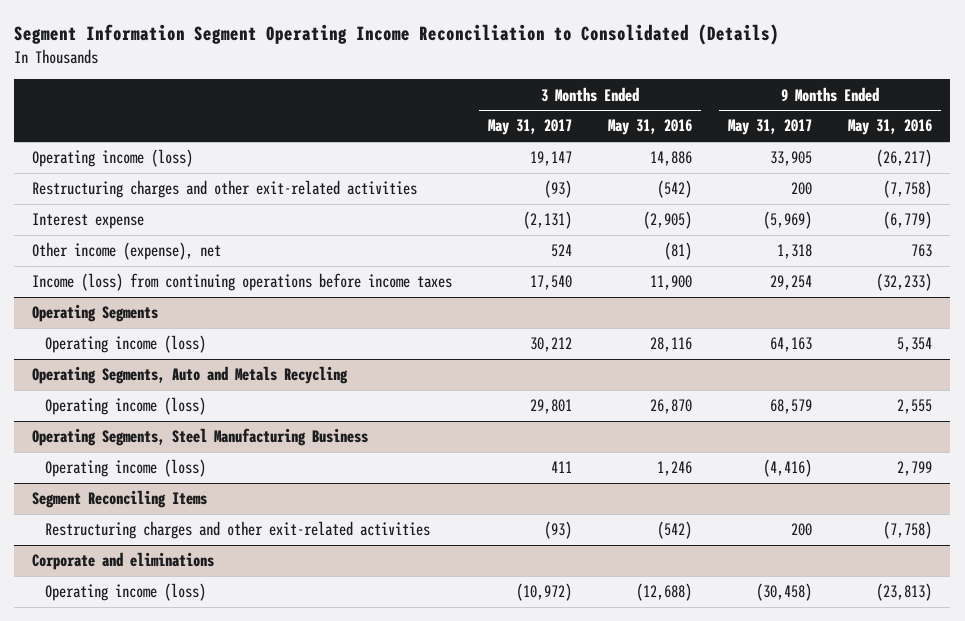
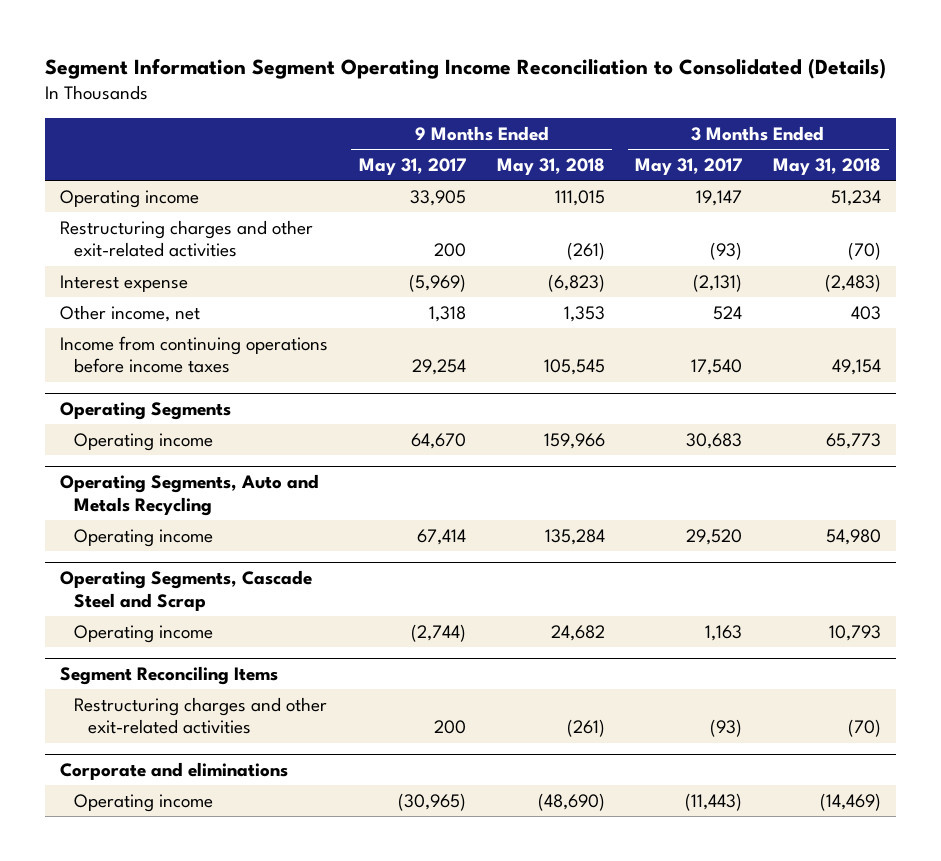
- | 3 Months Ended May 31, 2017 | 3 Months Ended May 31, 2016 | 9 Months Ended May 31, 2017 | 9 Months Ended May 31, 2016
+ | 9 Months Ended May 31, 2017 | 9 Months Ended May 31, 2018 | 3 Months Ended May 31, 2017 | 3 Months Ended May 31, 2018
- Operating income (loss) | 19,147 | 14,886 | 33,905 | (26,217)
+ Operating income | 33,905 | 111,015 | 19,147 | 51,234
- Other income (expense), net | 524 | (81) | 1,318 | 763
- Income (loss) from continuing operations before income taxes | 17,540 | 11,900 | 29,254 | (32,233)
+ Other income, net | 1,318 | 1,353 | 524 | 403
+ Income from continuing operations before income taxes | 29,254 | 105,545 | 17,540 | 49,154
@ Operating Segments
- Operating income (loss) | 30,212 | 28,116 | 64,163 | 5,354
+ Operating income | 64,670 | 159,966 | 30,683 | 65,773
@ Operating Segments, Auto and Metals Recycling
- Operating income (loss) | 29,801 | 26,870 | 68,579 | 2,555
- Operating Segments, Steel Manufacturing Business
- Operating income (loss) | 411 | 1,246 | (4,416) | 2,799
@ Operating Segments, Auto and Metals Recycling
+ Operating income | 67,414 | 135,284 | 29,520 | 54,980
+ Operating Segments, Cascade Steel and Scrap
+ Operating income | (2,744) | 24,682 | 1,163 | 10,793
@ Corporate and eliminations
- Operating income (loss) | (10,972) | (12,688) | (30,458) | (23,813)
+ Operating income | (30,965) | (48,690) | (11,443) | (14,469)

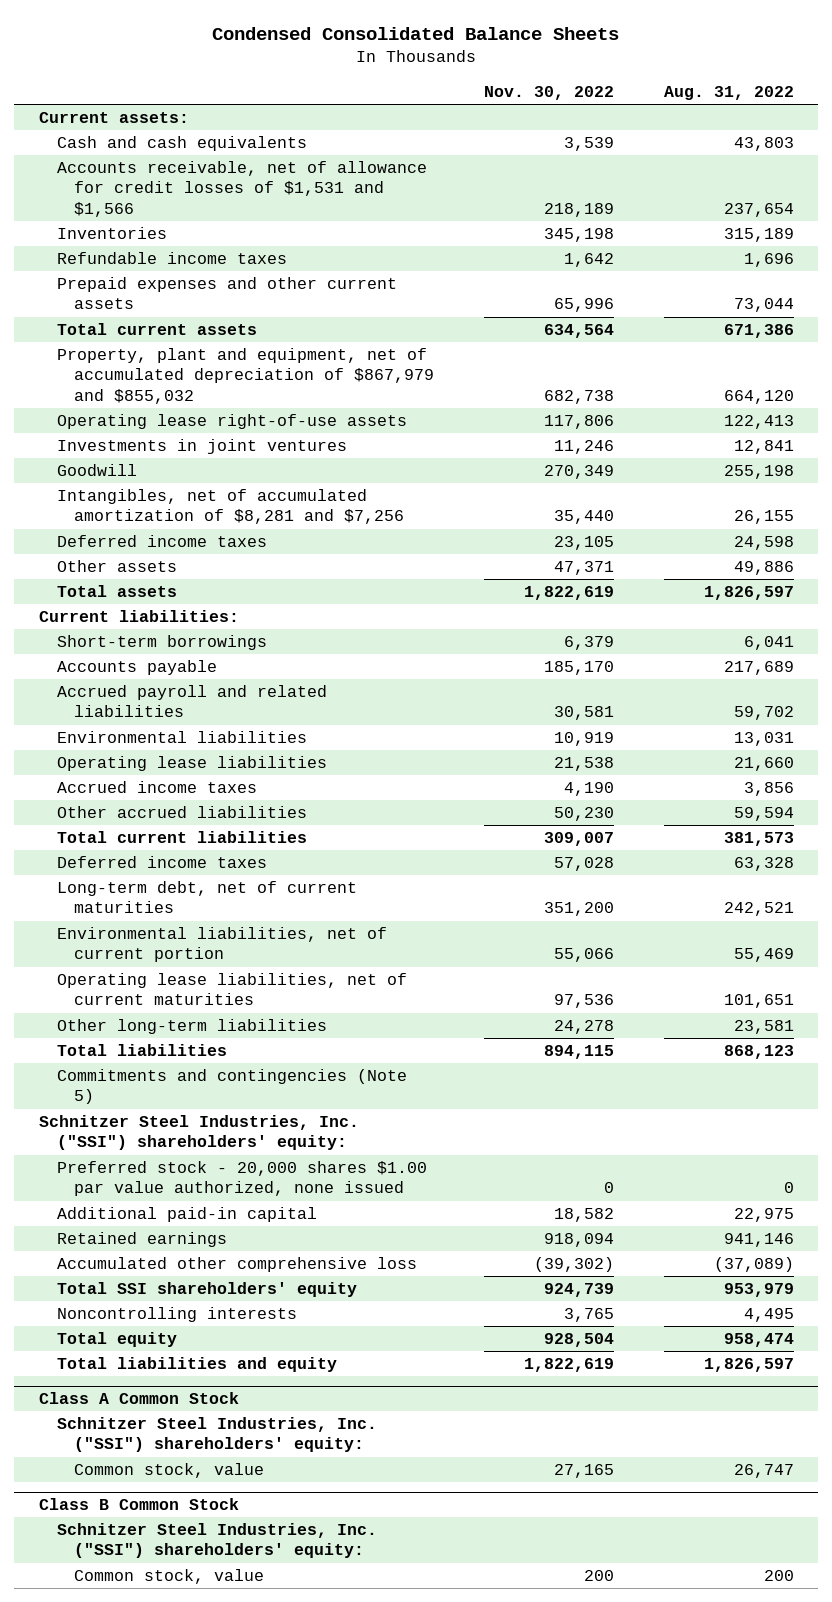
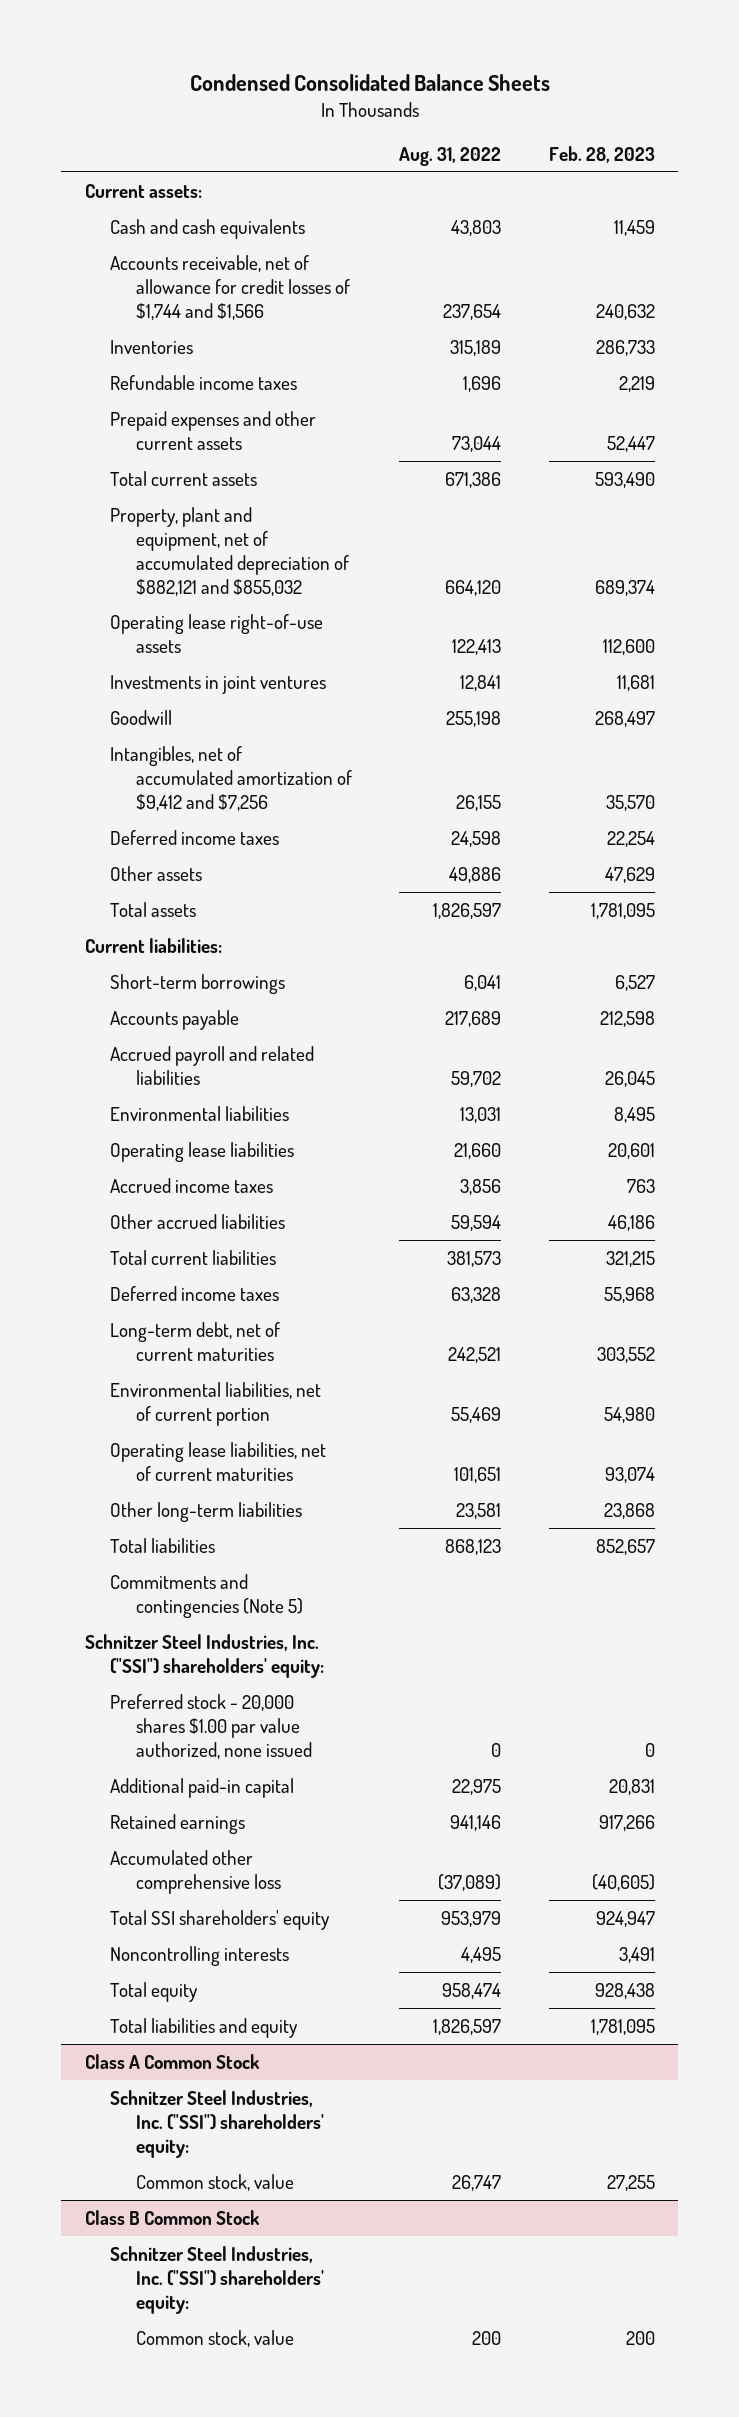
- | Nov. 30, 2022 | Aug. 31, 2022
+ | Aug. 31, 2022 | Feb. 28, 2023
- Accounts receivable, net of allowance for credit losses of $1,531 and $1,566 | 218,189 | 237,654
+ Accounts receivable, net of allowance for credit losses of $1,744 and $1,566 | 237,654 | 240,632
- Property, plant and equipment, net of accumulated depreciation of $867,979 and $855,032 | 682,738 | 664,120
+ Property, plant and equipment, net of accumulated depreciation of $882,121 and $855,032 | 664,120 | 689,374
- Intangibles, net of accumulated amortization of $8,281 and $7,256 | 35,440 | 26,155
+ Intangibles, net of accumulated amortization of $9,412 and $7,256 | 26,155 | 35,570

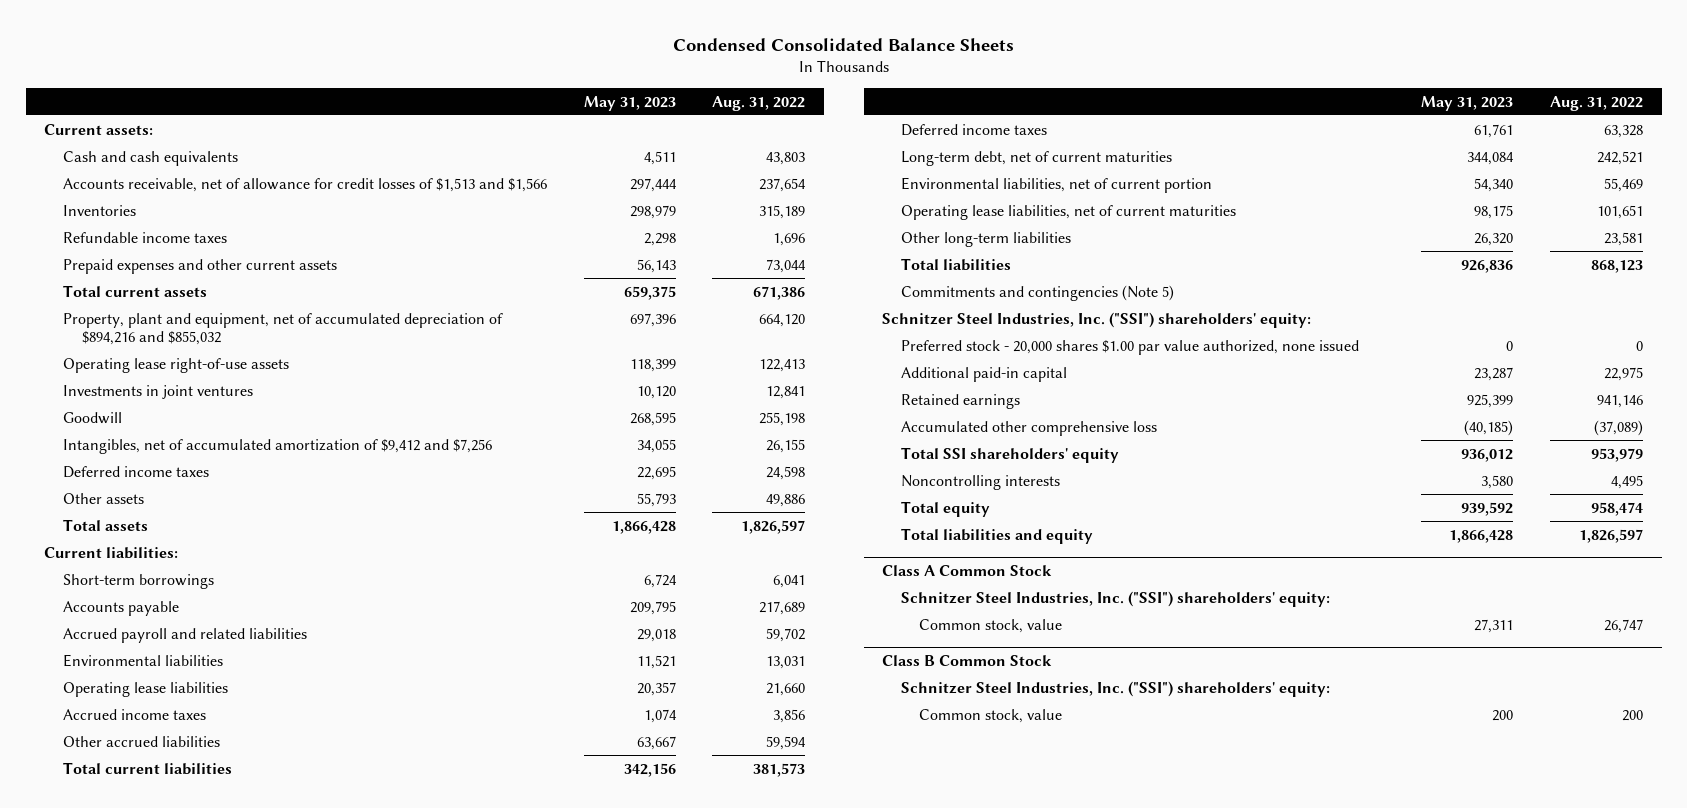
- | Aug. 31, 2022 | Feb. 28, 2023
+ | May 31, 2023 | Aug. 31, 2022
- Accounts receivable, net of allowance for credit losses of $1,744 and $1,566 | 237,654 | 240,632
+ Accounts receivable, net of allowance for credit losses of $1,513 and $1,566 | 297,444 | 237,654
- Property, plant and equipment, net of accumulated depreciation of $882,121 and $855,032 | 664,120 | 689,374
+ Property, plant and equipment, net of accumulated depreciation of $894,216 and $855,032 | 697,396 | 664,120

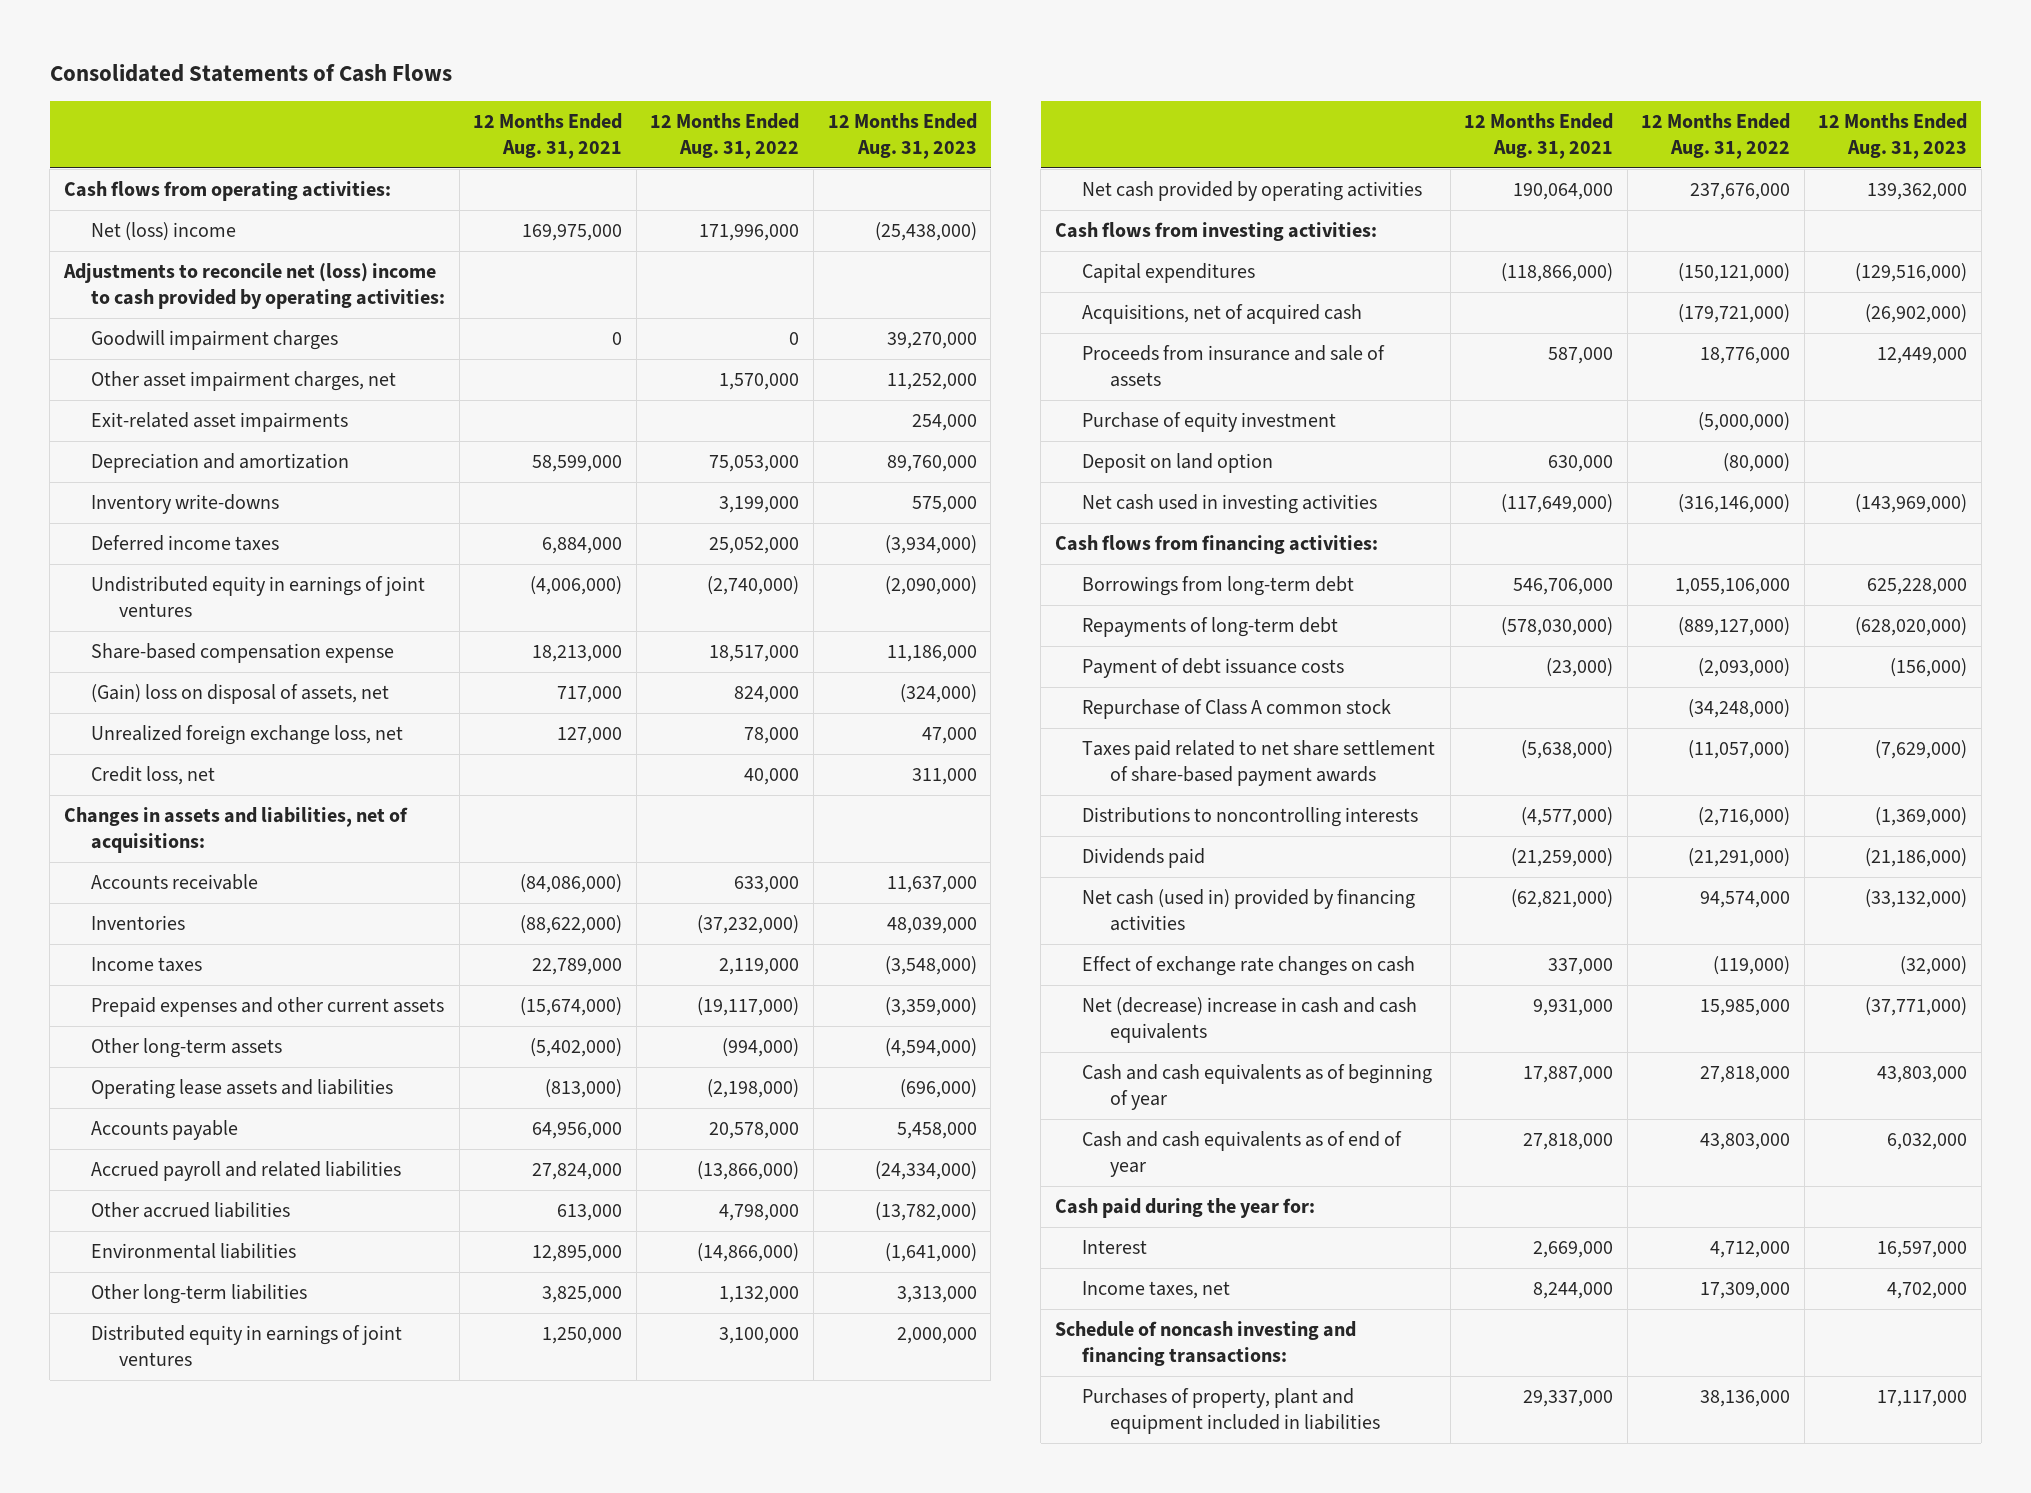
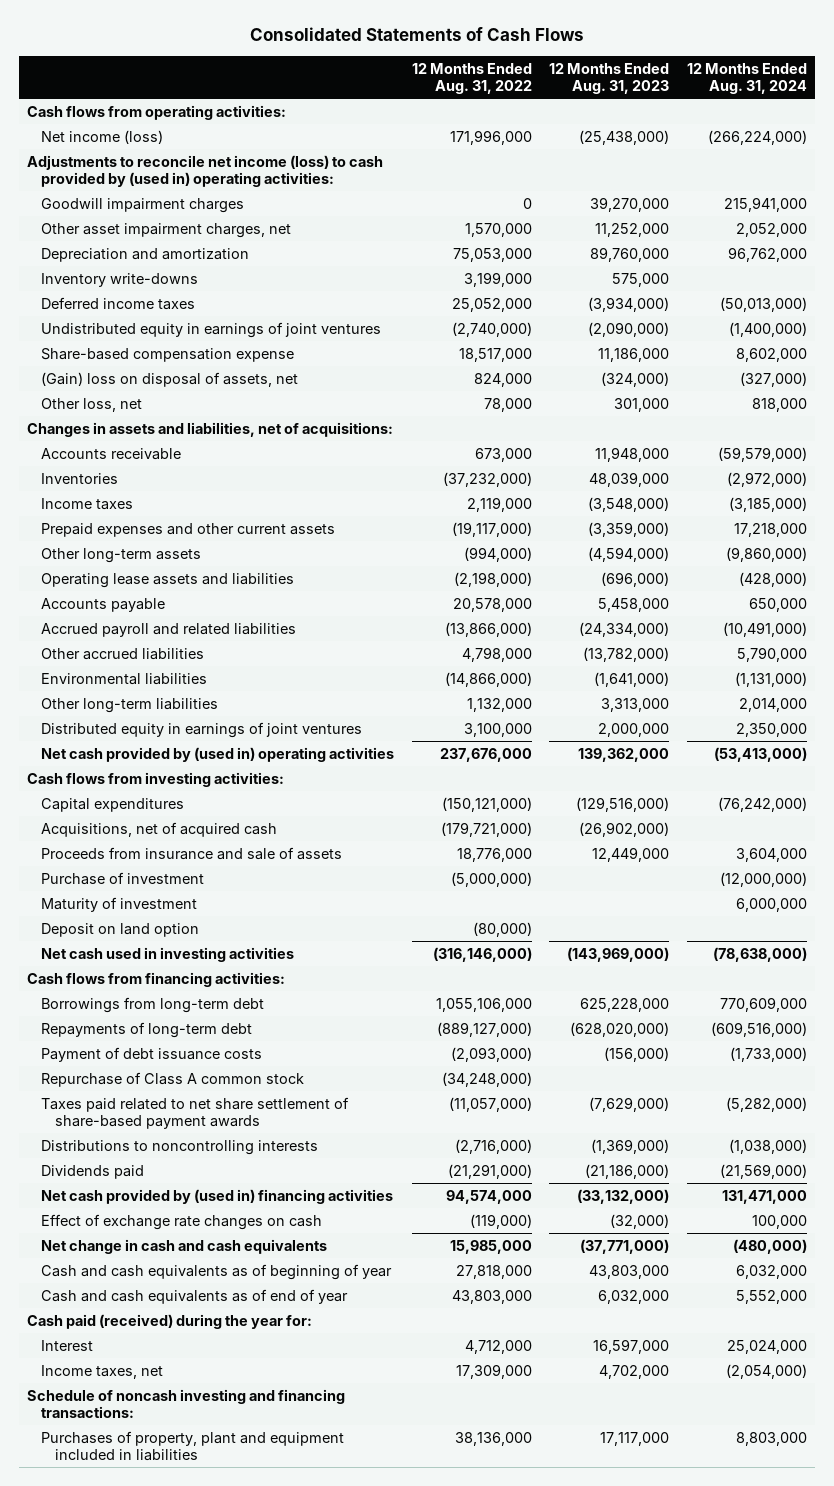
- | 12 Months Ended Aug. 31, 2021 | 12 Months Ended Aug. 31, 2022 | 12 Months Ended Aug. 31, 2023
+ | 12 Months Ended Aug. 31, 2022 | 12 Months Ended Aug. 31, 2023 | 12 Months Ended Aug. 31, 2024
- Net (loss) income | 169,975,000 | 171,996,000 | (25,438,000)
- Adjustments to reconcile net (loss) income to cash provided by operating activities:
+ Net income (loss) | 171,996,000 | (25,438,000) | (266,224,000)
+ Adjustments to reconcile net income (loss) to cash provided by (used in) operating activities:
- Exit-related asset impairments | | | 254,000
- Unrealized foreign exchange loss, net | 127,000 | 78,000 | 47,000
- Credit loss, net | | 40,000 | 311,000
+ Other loss, net | 78,000 | 301,000 | 818,000
- Accounts receivable | (84,086,000) | 633,000 | 11,637,000
+ Accounts receivable | 673,000 | 11,948,000 | (59,579,000)
- Net cash provided by operating activities | 190,064,000 | 237,676,000 | 139,362,000
+ Net cash provided by (used in) operating activities | 237,676,000 | 139,362,000 | (53,413,000)
- Purchase of equity investment | | (5,000,000) |
+ Purchase of investment | (5,000,000) | | (12,000,000)
+ Maturity of investment | | | 6,000,000
- Net cash (used in) provided by financing activities | (62,821,000) | 94,574,000 | (33,132,000)
+ Net cash provided by (used in) financing activities | 94,574,000 | (33,132,000) | 131,471,000
- Net (decrease) increase in cash and cash equivalents | 9,931,000 | 15,985,000 | (37,771,000)
+ Net change in cash and cash equivalents | 15,985,000 | (37,771,000) | (480,000)
- Cash paid during the year for:
+ Cash paid (received) during the year for:

